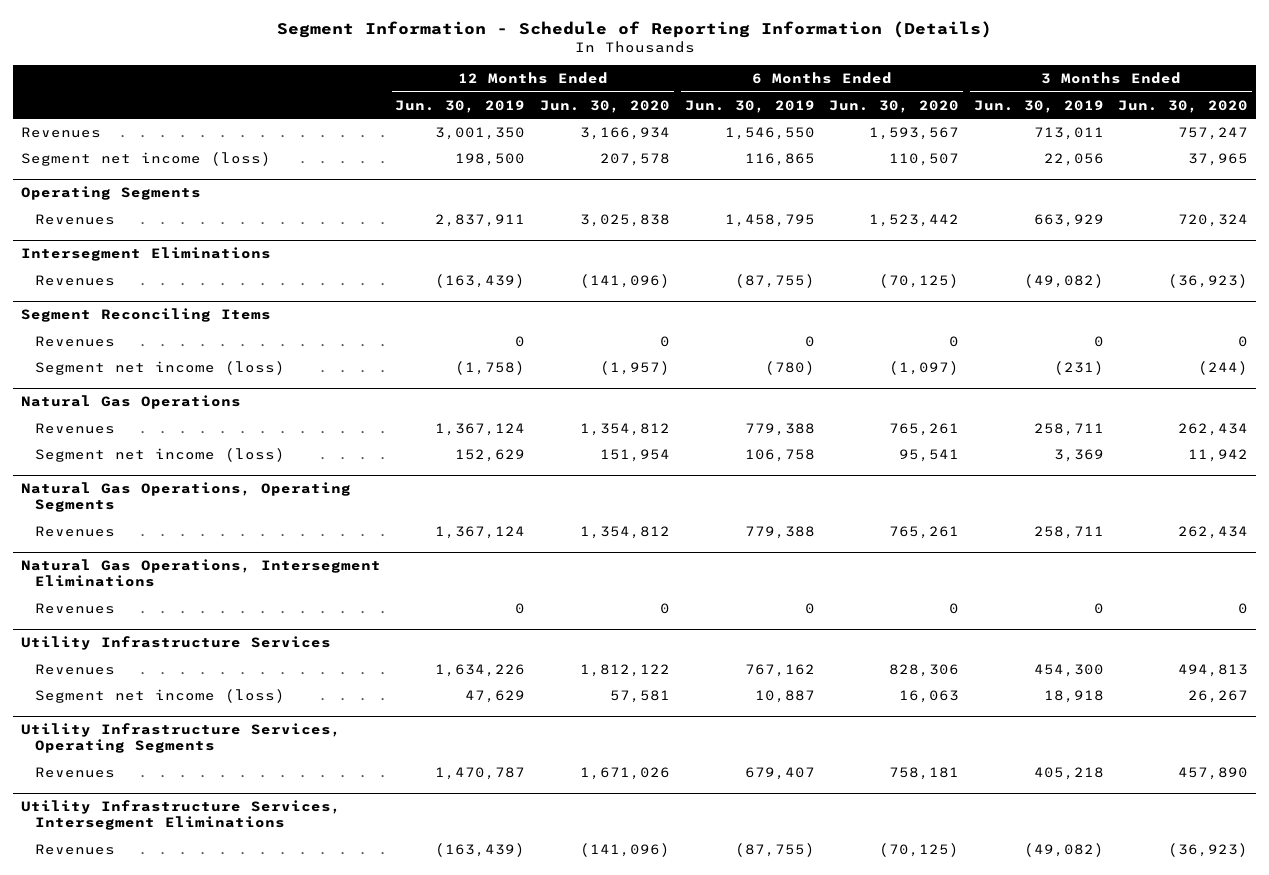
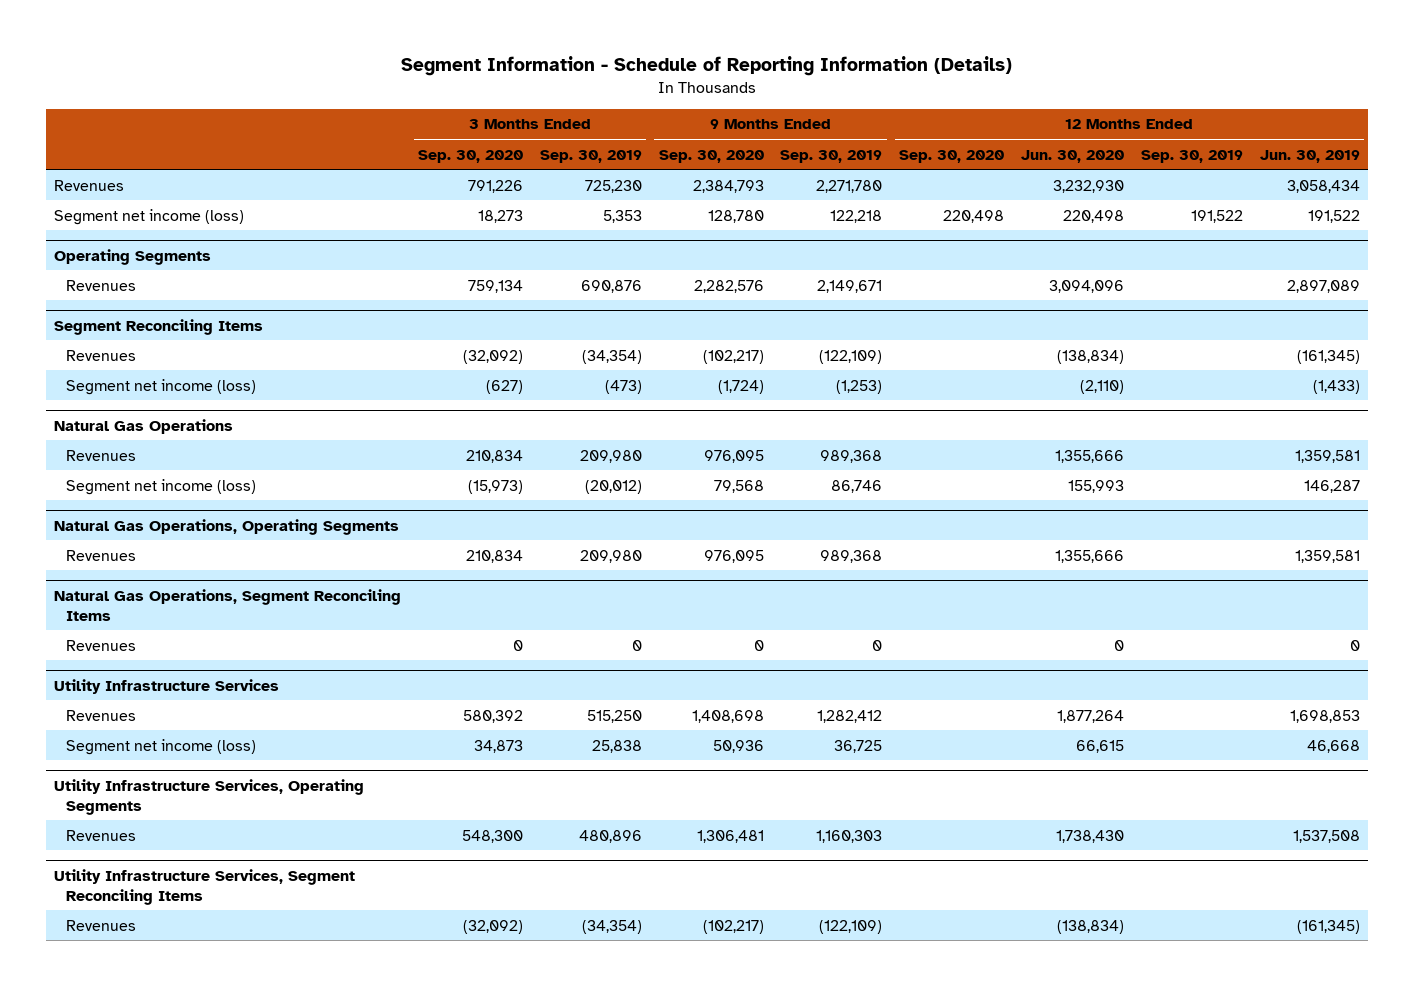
- | 12 Months Ended Jun. 30, 2019 | 12 Months Ended Jun. 30, 2020 | 6 Months Ended Jun. 30, 2019 | 6 Months Ended Jun. 30, 2020 | 3 Months Ended Jun. 30, 2019 | 3 Months Ended Jun. 30, 2020
+ | 3 Months Ended Sep. 30, 2020 | 3 Months Ended Sep. 30, 2019 | 9 Months Ended Sep. 30, 2020 | 9 Months Ended Sep. 30, 2019 | 12 Months Ended Sep. 30, 2020 | 12 Months Ended Jun. 30, 2020 | 12 Months Ended Sep. 30, 2019 | 12 Months Ended Jun. 30, 2019
- Revenues | 3,001,350 | 3,166,934 | 1,546,550 | 1,593,567 | 713,011 | 757,247
- Segment net income (loss) | 198,500 | 207,578 | 116,865 | 110,507 | 22,056 | 37,965
+ Revenues | 791,226 | 725,230 | 2,384,793 | 2,271,780 | | 3,232,930 | | 3,058,434
+ Segment net income (loss) | 18,273 | 5,353 | 128,780 | 122,218 | 220,498 | 220,498 | 191,522 | 191,522
@ Operating Segments
- Revenues | 2,837,911 | 3,025,838 | 1,458,795 | 1,523,442 | 663,929 | 720,324
- Intersegment Eliminations
- Revenues | (163,439) | (141,096) | (87,755) | (70,125) | (49,082) | (36,923)
@ Operating Segments
+ Revenues | 759,134 | 690,876 | 2,282,576 | 2,149,671 | | 3,094,096 | | 2,897,089
@ Segment Reconciling Items
- Revenues | 0 | 0 | 0 | 0 | 0 | 0
- Segment net income (loss) | (1,758) | (1,957) | (780) | (1,097) | (231) | (244)
+ Revenues | (32,092) | (34,354) | (102,217) | (122,109) | | (138,834) | | (161,345)
+ Segment net income (loss) | (627) | (473) | (1,724) | (1,253) | | (2,110) | | (1,433)
@ Natural Gas Operations
- Revenues | 1,367,124 | 1,354,812 | 779,388 | 765,261 | 258,711 | 262,434
- Segment net income (loss) | 152,629 | 151,954 | 106,758 | 95,541 | 3,369 | 11,942
+ Revenues | 210,834 | 209,980 | 976,095 | 989,368 | | 1,355,666 | | 1,359,581
+ Segment net income (loss) | (15,973) | (20,012) | 79,568 | 86,746 | | 155,993 | | 146,287
@ Natural Gas Operations, Operating Segments
- Revenues | 1,367,124 | 1,354,812 | 779,388 | 765,261 | 258,711 | 262,434
- Natural Gas Operations, Intersegment Eliminations
@ Natural Gas Operations, Operating Segments
+ Revenues | 210,834 | 209,980 | 976,095 | 989,368 | | 1,355,666 | | 1,359,581
+ Natural Gas Operations, Segment Reconciling Items
@ Utility Infrastructure Services
- Revenues | 1,634,226 | 1,812,122 | 767,162 | 828,306 | 454,300 | 494,813
- Segment net income (loss) | 47,629 | 57,581 | 10,887 | 16,063 | 18,918 | 26,267
+ Revenues | 580,392 | 515,250 | 1,408,698 | 1,282,412 | | 1,877,264 | | 1,698,853
+ Segment net income (loss) | 34,873 | 25,838 | 50,936 | 36,725 | | 66,615 | | 46,668
@ Utility Infrastructure Services, Operating Segments
- Revenues | 1,470,787 | 1,671,026 | 679,407 | 758,181 | 405,218 | 457,890
- Utility Infrastructure Services, Intersegment Eliminations
- Revenues | (163,439) | (141,096) | (87,755) | (70,125) | (49,082) | (36,923)
@ Utility Infrastructure Services, Operating Segments
+ Revenues | 548,300 | 480,896 | 1,306,481 | 1,160,303 | | 1,738,430 | | 1,537,508
+ Utility Infrastructure Services, Segment Reconciling Items
+ Revenues | (32,092) | (34,354) | (102,217) | (122,109) | | (138,834) | | (161,345)

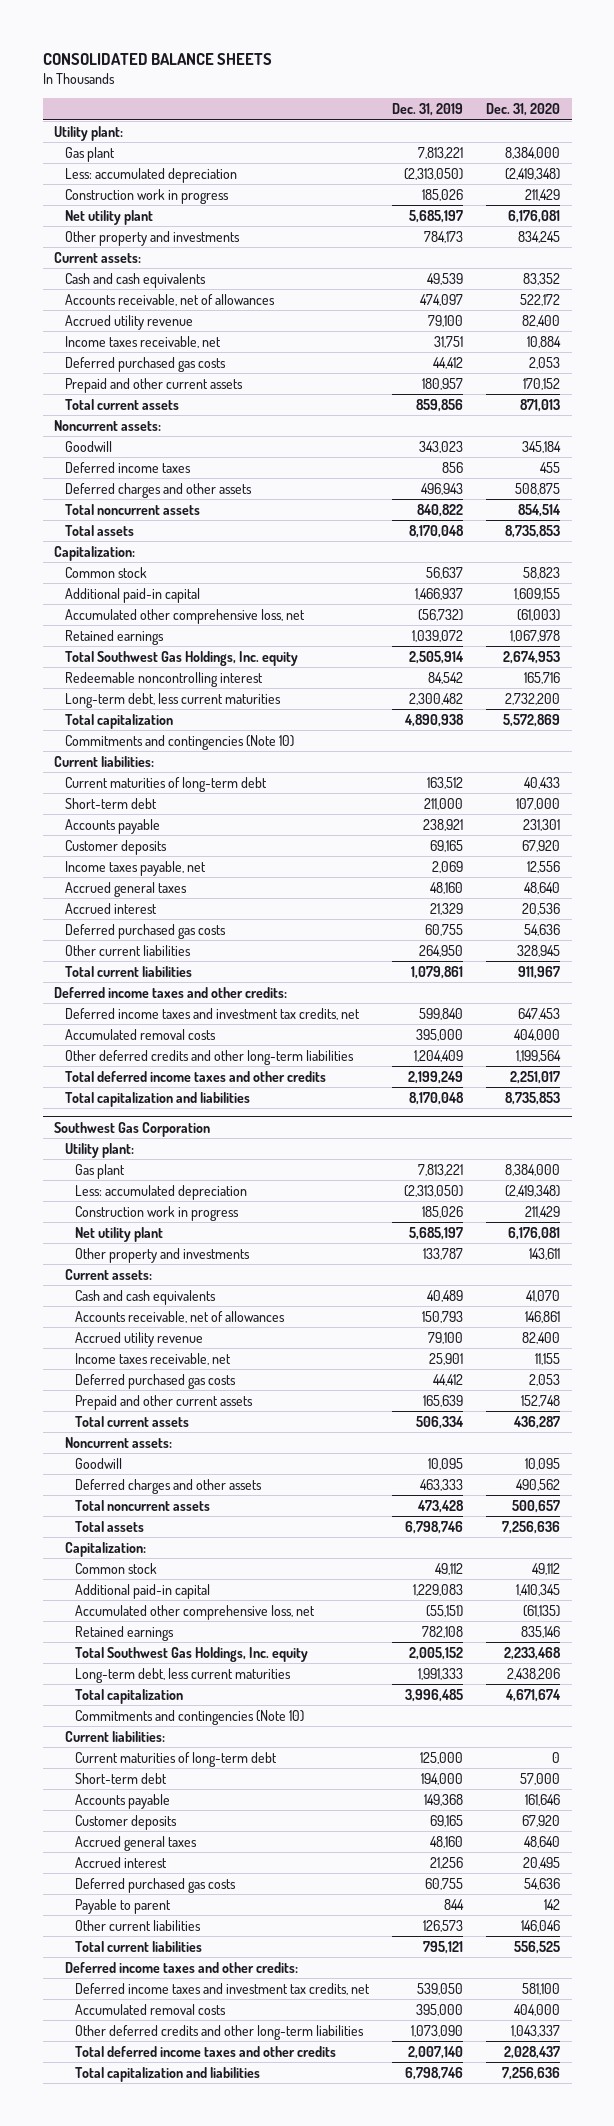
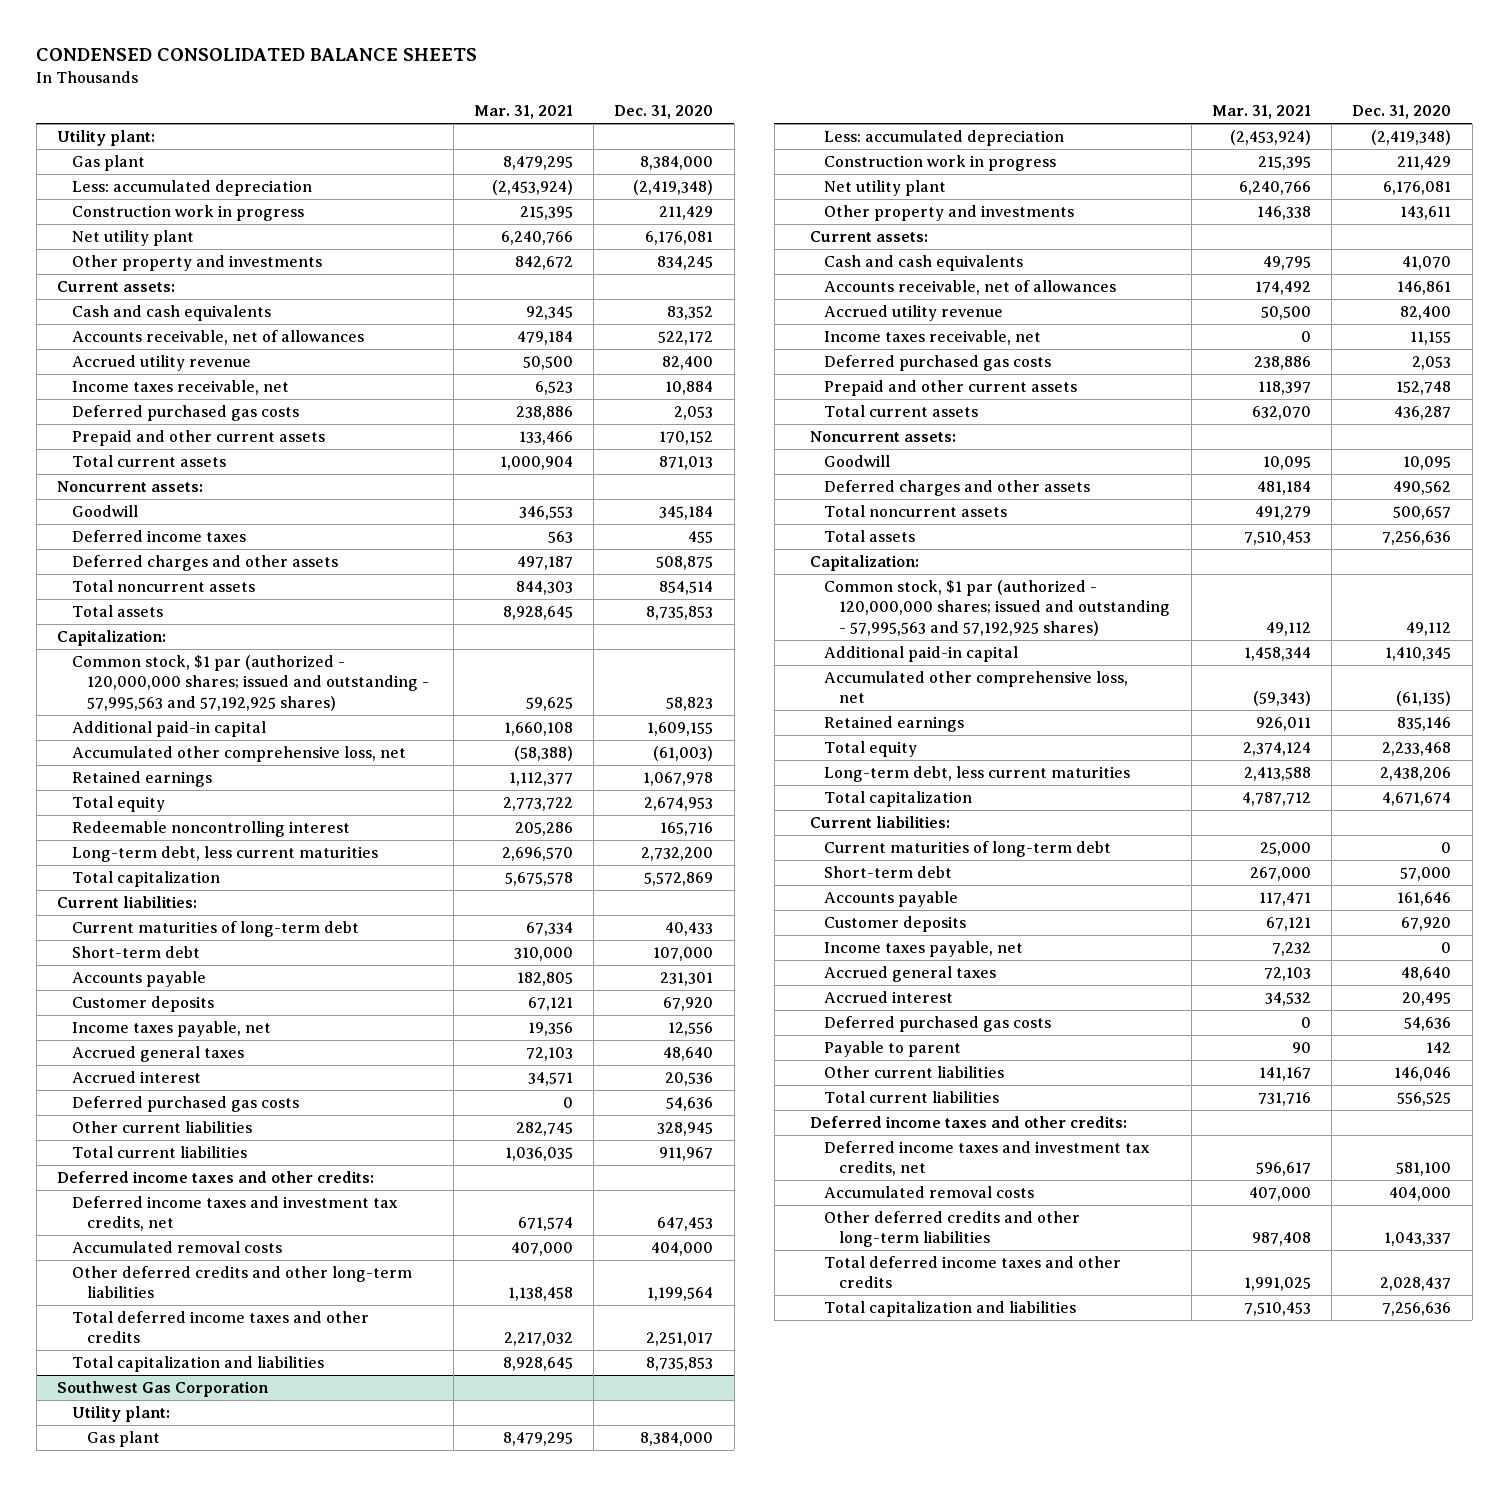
- CONSOLIDATED BALANCE SHEETS
+ CONDENSED CONSOLIDATED BALANCE SHEETS
- | Dec. 31, 2019 | Dec. 31, 2020
+ | Mar. 31, 2021 | Dec. 31, 2020
- Common stock | 56,637 | 58,823
+ Common stock, $1 par (authorized - 120,000,000 shares; issued and outstanding - 57,995,563 and 57,192,925 shares) | 59,625 | 58,823
- Total Southwest Gas Holdings, Inc. equity | 2,505,914 | 2,674,953
+ Total equity | 2,773,722 | 2,674,953
- Commitments and contingencies (Note 10)
@ Southwest Gas Corporation
- Common stock | 49,112 | 49,112
+ Common stock, $1 par (authorized - 120,000,000 shares; issued and outstanding - 57,995,563 and 57,192,925 shares) | 49,112 | 49,112
- Total Southwest Gas Holdings, Inc. equity | 2,005,152 | 2,233,468
+ Total equity | 2,374,124 | 2,233,468
- Commitments and contingencies (Note 10)
+ Income taxes payable, net | 7,232 | 0

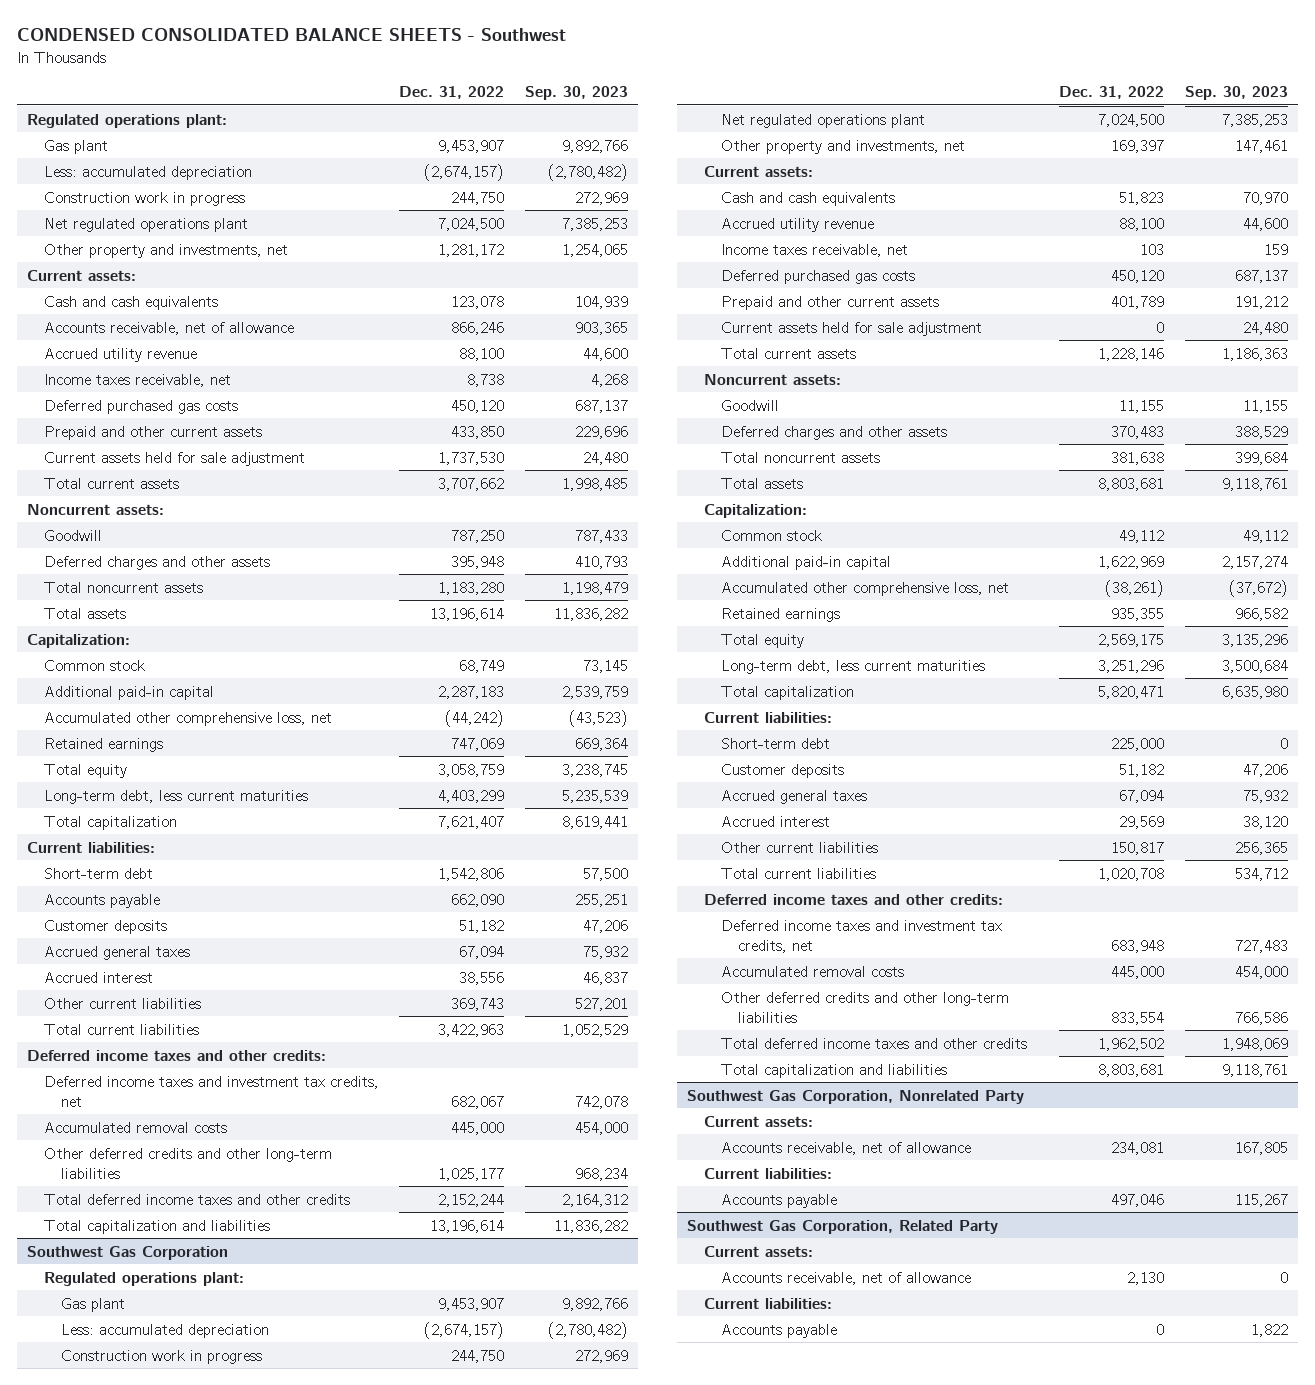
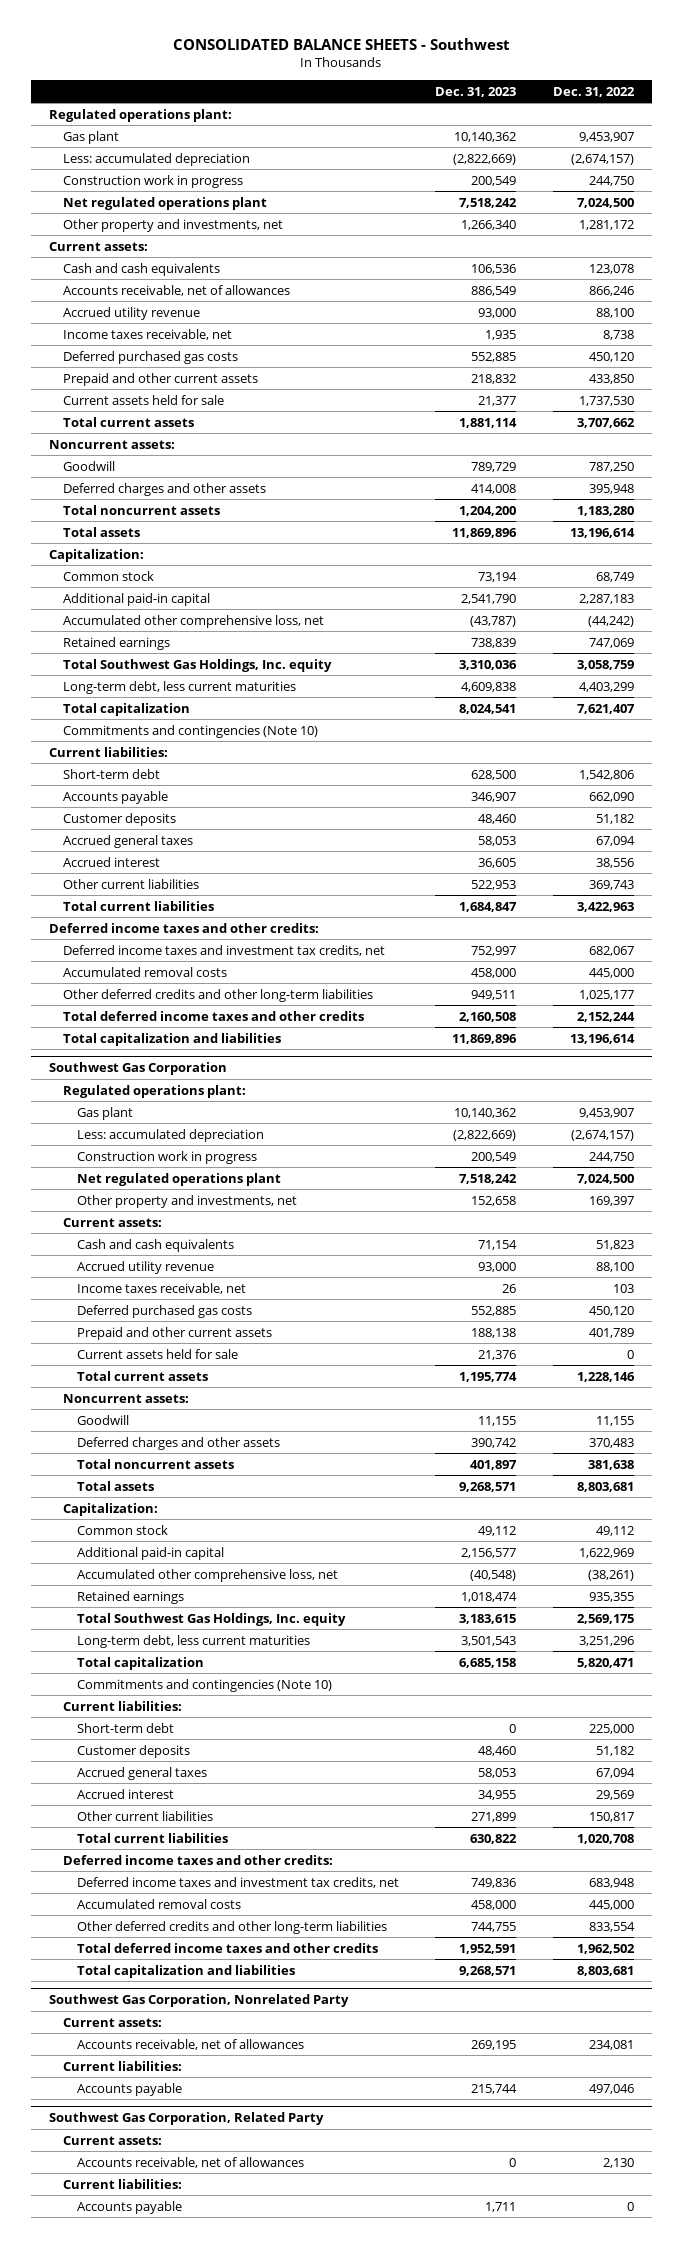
- CONDENSED CONSOLIDATED BALANCE SHEETS - Southwest
+ CONSOLIDATED BALANCE SHEETS - Southwest
- | Dec. 31, 2022 | Sep. 30, 2023
+ | Dec. 31, 2023 | Dec. 31, 2022
- Accounts receivable, net of allowance | 866,246 | 903,365
+ Accounts receivable, net of allowances | 886,549 | 866,246
- Current assets held for sale adjustment | 1,737,530 | 24,480
+ Current assets held for sale | 21,377 | 1,737,530
- Total equity | 3,058,759 | 3,238,745
+ Total Southwest Gas Holdings, Inc. equity | 3,310,036 | 3,058,759
+ Commitments and contingencies (Note 10)
@ Southwest Gas Corporation
- Current assets held for sale adjustment | 0 | 24,480
+ Current assets held for sale | 21,376 | 0
- Total equity | 2,569,175 | 3,135,296
+ Total Southwest Gas Holdings, Inc. equity | 3,183,615 | 2,569,175
+ Commitments and contingencies (Note 10)
@ Southwest Gas Corporation, Nonrelated Party
- Accounts receivable, net of allowance | 234,081 | 167,805
+ Accounts receivable, net of allowances | 269,195 | 234,081
@ Southwest Gas Corporation, Related Party
- Accounts receivable, net of allowance | 2,130 | 0
+ Accounts receivable, net of allowances | 0 | 2,130

